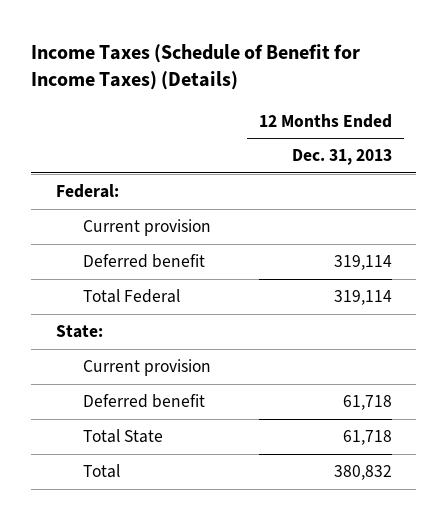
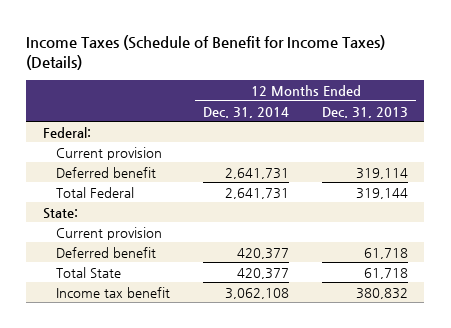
- | 12 Months Ended Dec. 31, 2013
+ | 12 Months Ended Dec. 31, 2014 | 12 Months Ended Dec. 31, 2013
- Total Federal | 319,114
+ Total Federal | 2,641,731 | 319,144
- Total | 380,832
+ Income tax benefit | 3,062,108 | 380,832

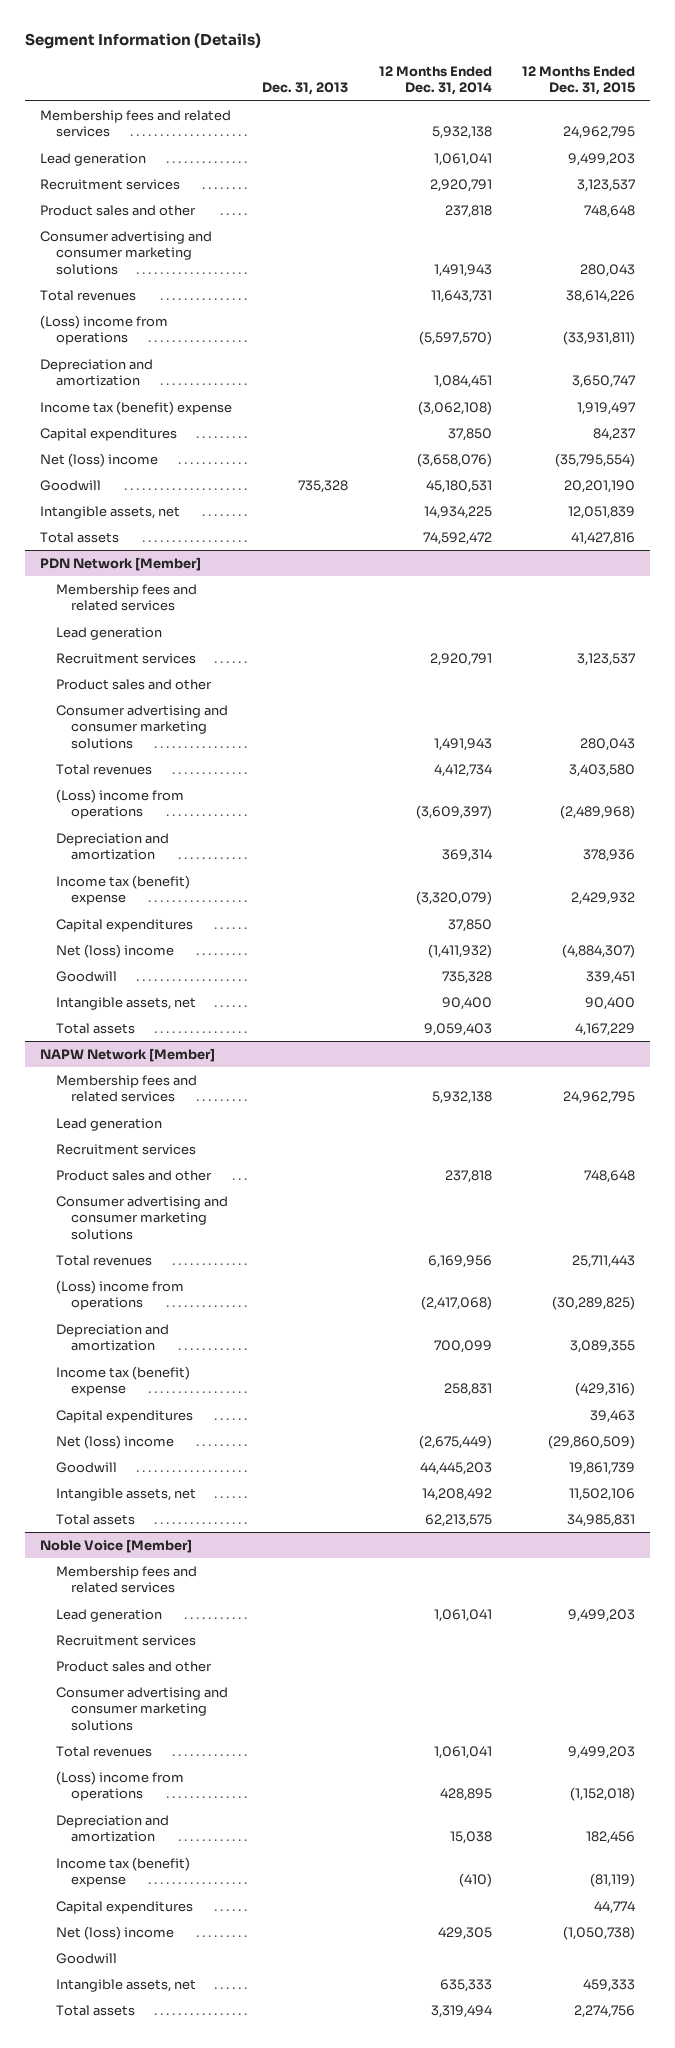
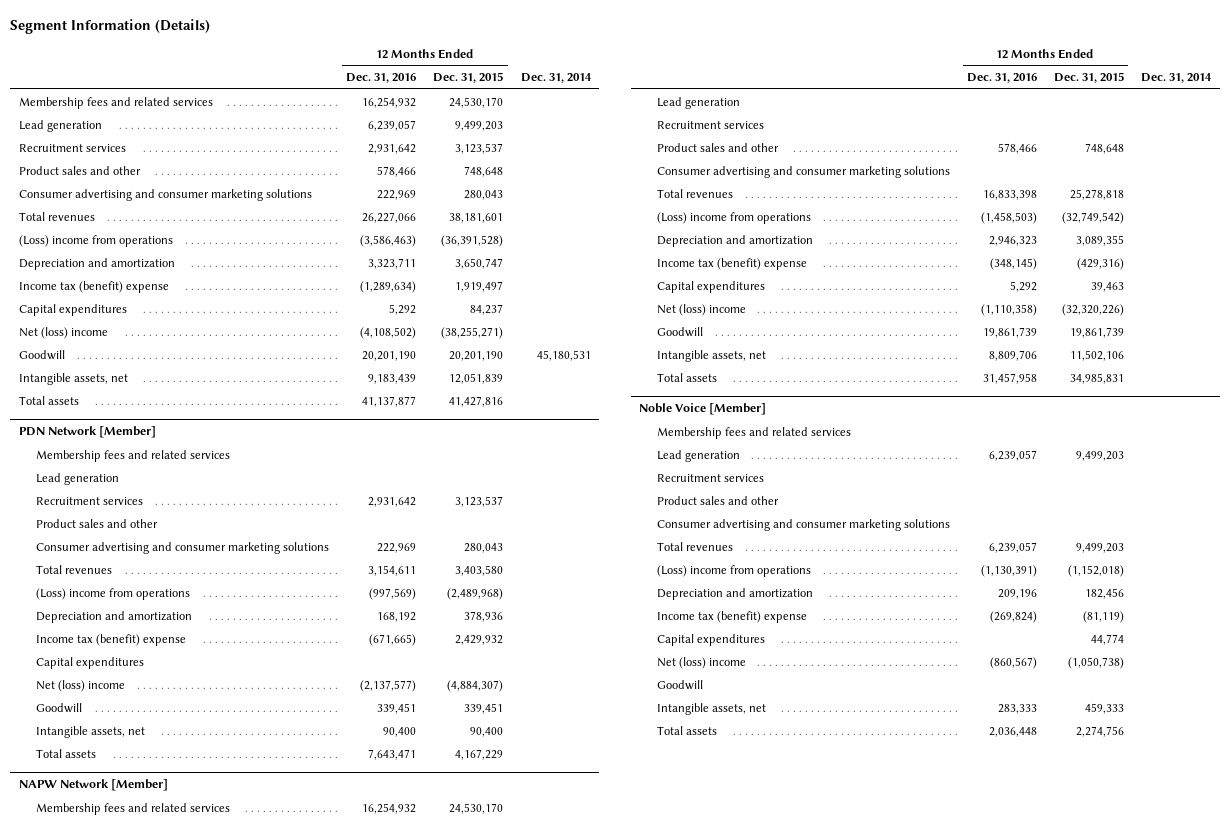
- | Dec. 31, 2013 | 12 Months Ended Dec. 31, 2014 | 12 Months Ended Dec. 31, 2015
+ | 12 Months Ended Dec. 31, 2016 | 12 Months Ended Dec. 31, 2015 | Dec. 31, 2014
- Membership fees and related services | | 5,932,138 | 24,962,795
+ Membership fees and related services | 16,254,932 | 24,530,170 |
- Total revenues | | 11,643,731 | 38,614,226
- (Loss) income from operations | | (5,597,570) | (33,931,811)
+ Total revenues | 26,227,066 | 38,181,601 |
+ (Loss) income from operations | (3,586,463) | (36,391,528) |
- Net (loss) income | | (3,658,076) | (35,795,554)
+ Net (loss) income | (4,108,502) | (38,255,271) |
@ NAPW Network [Member]
- Membership fees and related services | | 5,932,138 | 24,962,795
+ Membership fees and related services | 16,254,932 | 24,530,170 |
- Total revenues | | 6,169,956 | 25,711,443
- (Loss) income from operations | | (2,417,068) | (30,289,825)
+ Total revenues | 16,833,398 | 25,278,818 |
+ (Loss) income from operations | (1,458,503) | (32,749,542) |
- Net (loss) income | | (2,675,449) | (29,860,509)
+ Net (loss) income | (1,110,358) | (32,320,226) |

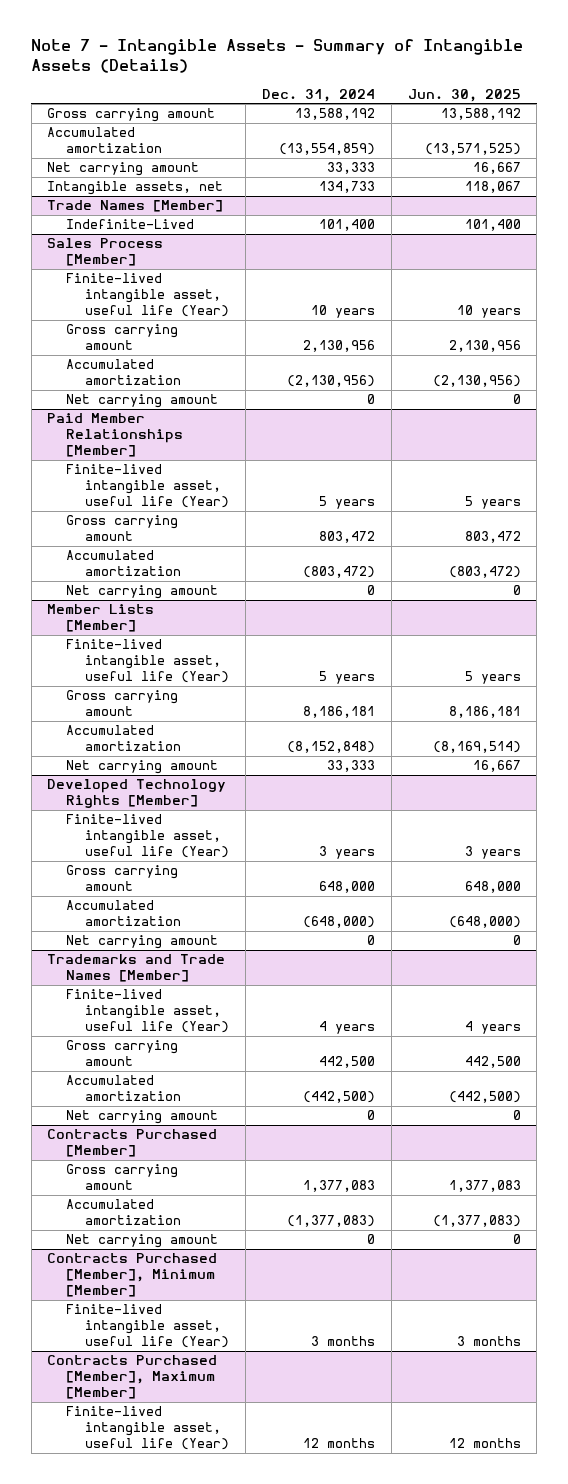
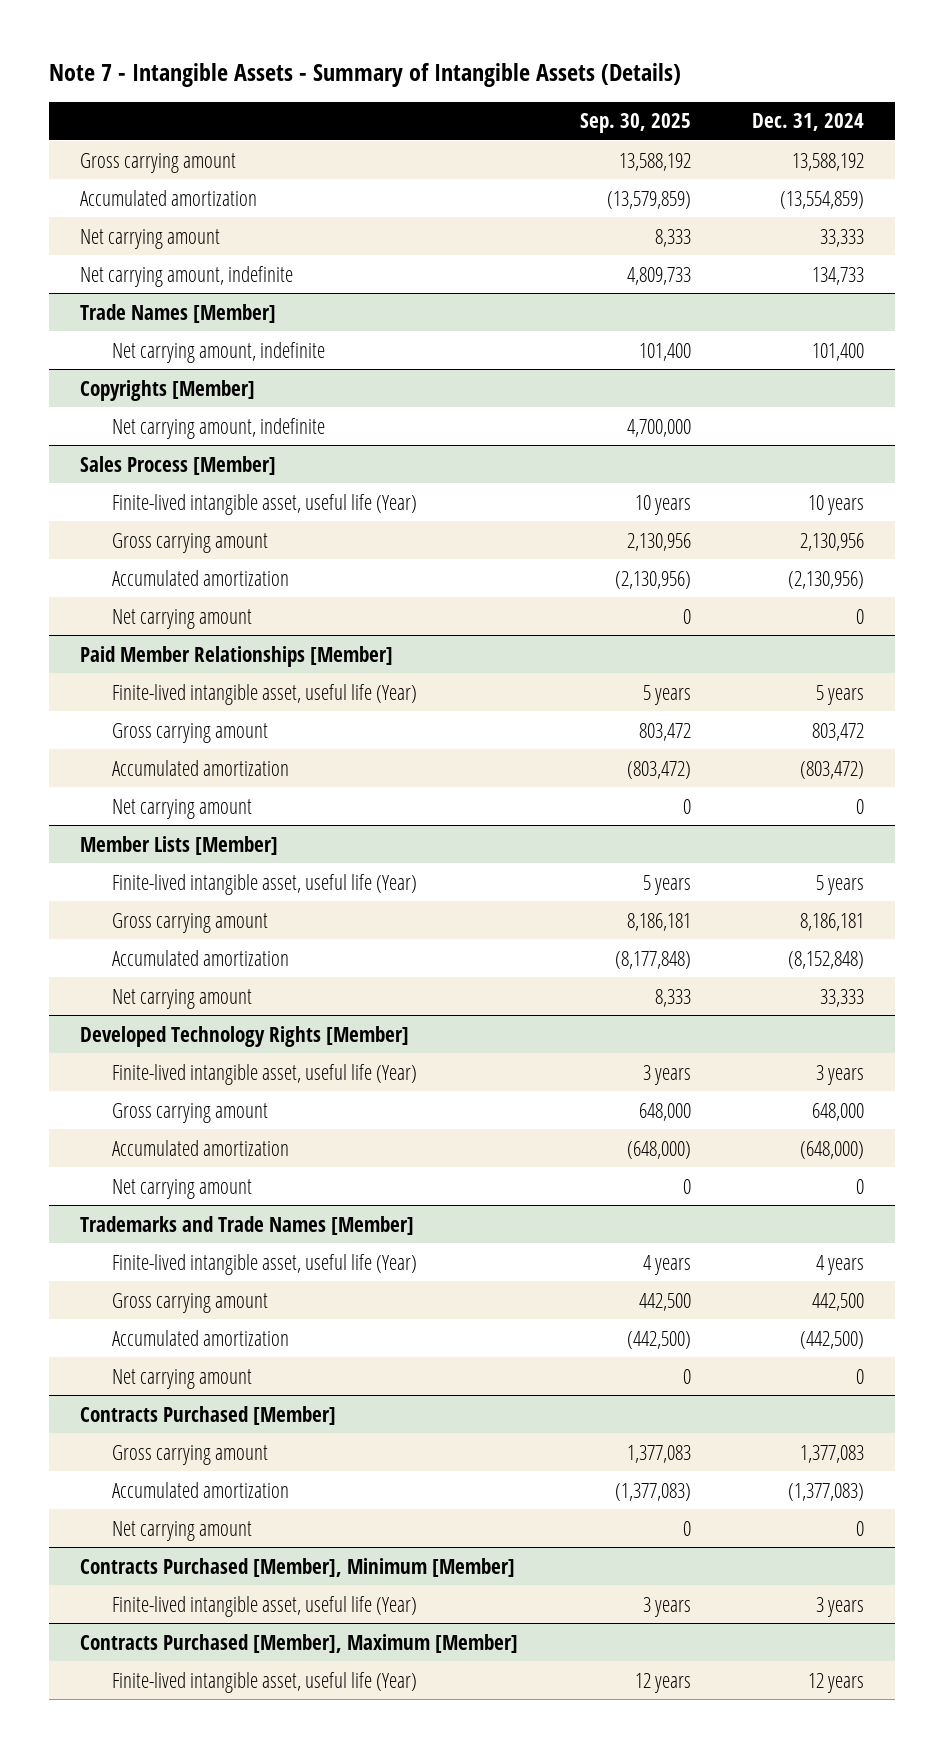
- | Dec. 31, 2024 | Jun. 30, 2025
+ | Sep. 30, 2025 | Dec. 31, 2024
- Intangible assets, net | 134,733 | 118,067
+ Net carrying amount, indefinite | 4,809,733 | 134,733
@ Trade Names [Member]
- Indefinite-Lived | 101,400 | 101,400
+ Net carrying amount, indefinite | 101,400 | 101,400
+ Copyrights [Member]
+ Net carrying amount, indefinite | 4,700,000 |
@ Contracts Purchased [Member], Minimum [Member]
- Finite-lived intangible asset, useful life (Year) | 3 months | 3 months
+ Finite-lived intangible asset, useful life (Year) | 3 years | 3 years
@ Contracts Purchased [Member], Maximum [Member]
- Finite-lived intangible asset, useful life (Year) | 12 months | 12 months
+ Finite-lived intangible asset, useful life (Year) | 12 years | 12 years

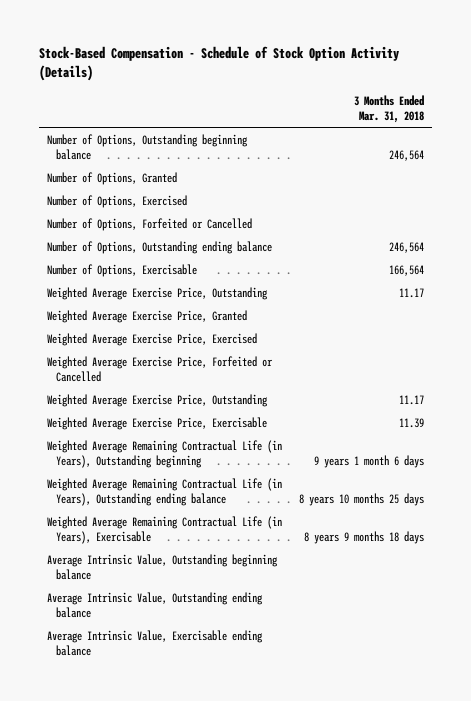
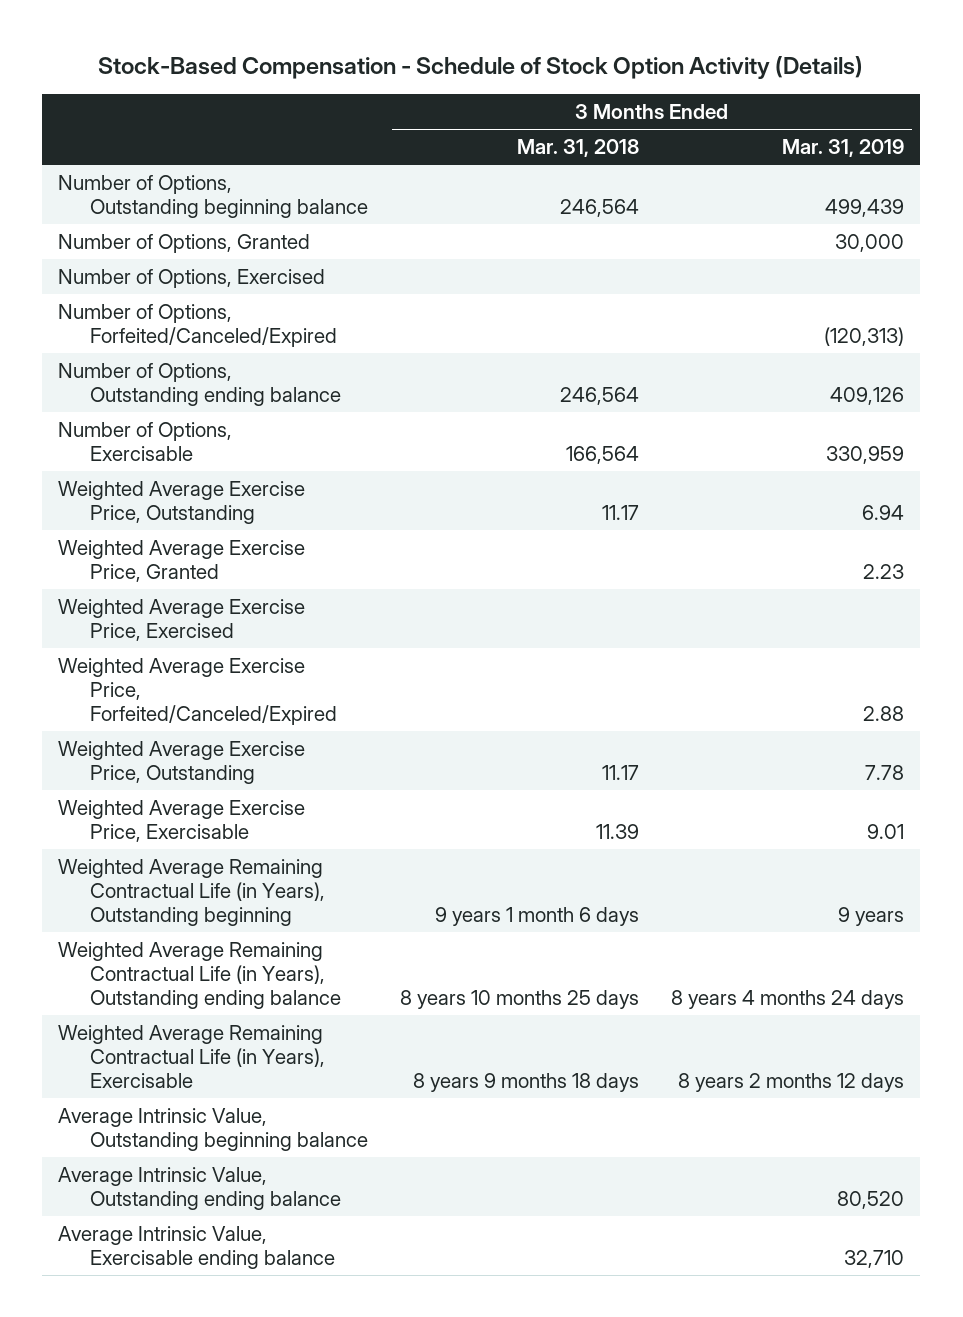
- | 3 Months Ended Mar. 31, 2018
+ | 3 Months Ended Mar. 31, 2018 | 3 Months Ended Mar. 31, 2019
- Number of Options, Forfeited or Cancelled
+ Number of Options, Forfeited/Canceled/Expired | | (120,313)
- Weighted Average Exercise Price, Forfeited or Cancelled
+ Weighted Average Exercise Price, Forfeited/Canceled/Expired | | 2.88

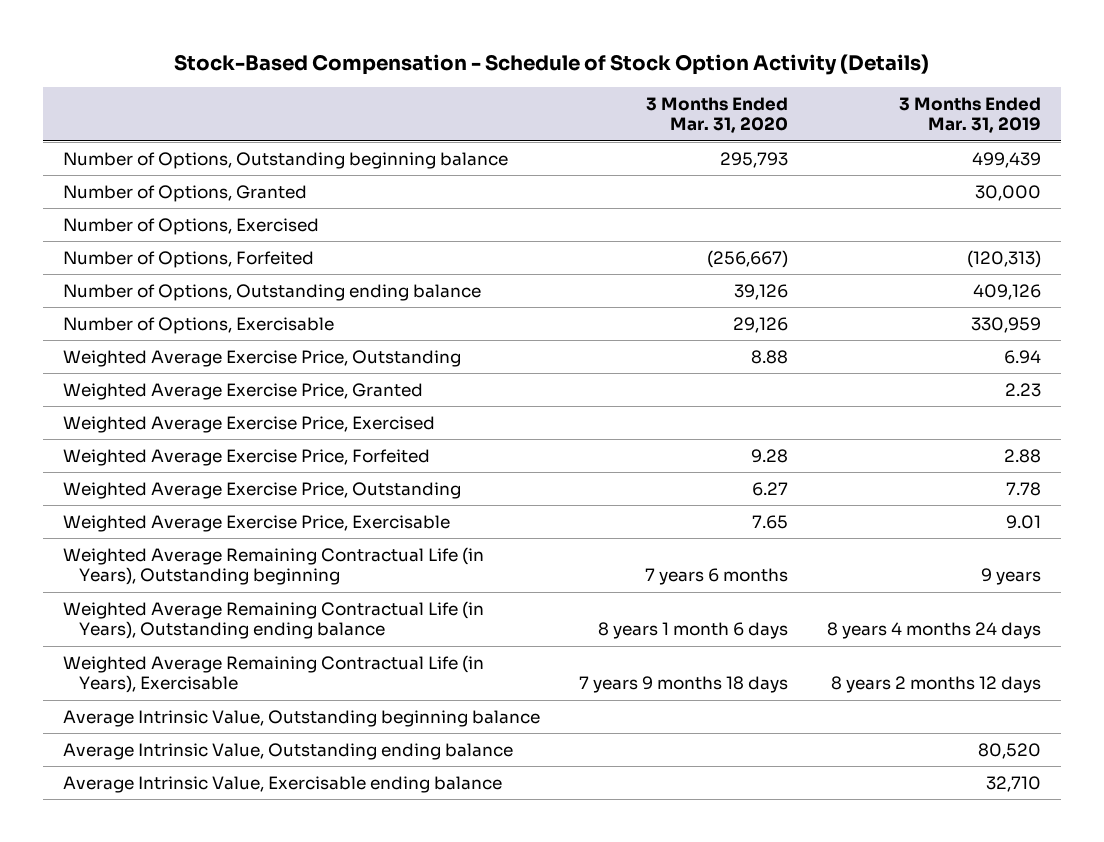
- | 3 Months Ended Mar. 31, 2018 | 3 Months Ended Mar. 31, 2019
+ | 3 Months Ended Mar. 31, 2020 | 3 Months Ended Mar. 31, 2019
- Number of Options, Forfeited/Canceled/Expired | | (120,313)
+ Number of Options, Forfeited | (256,667) | (120,313)
- Weighted Average Exercise Price, Forfeited/Canceled/Expired | | 2.88
+ Weighted Average Exercise Price, Forfeited | 9.28 | 2.88

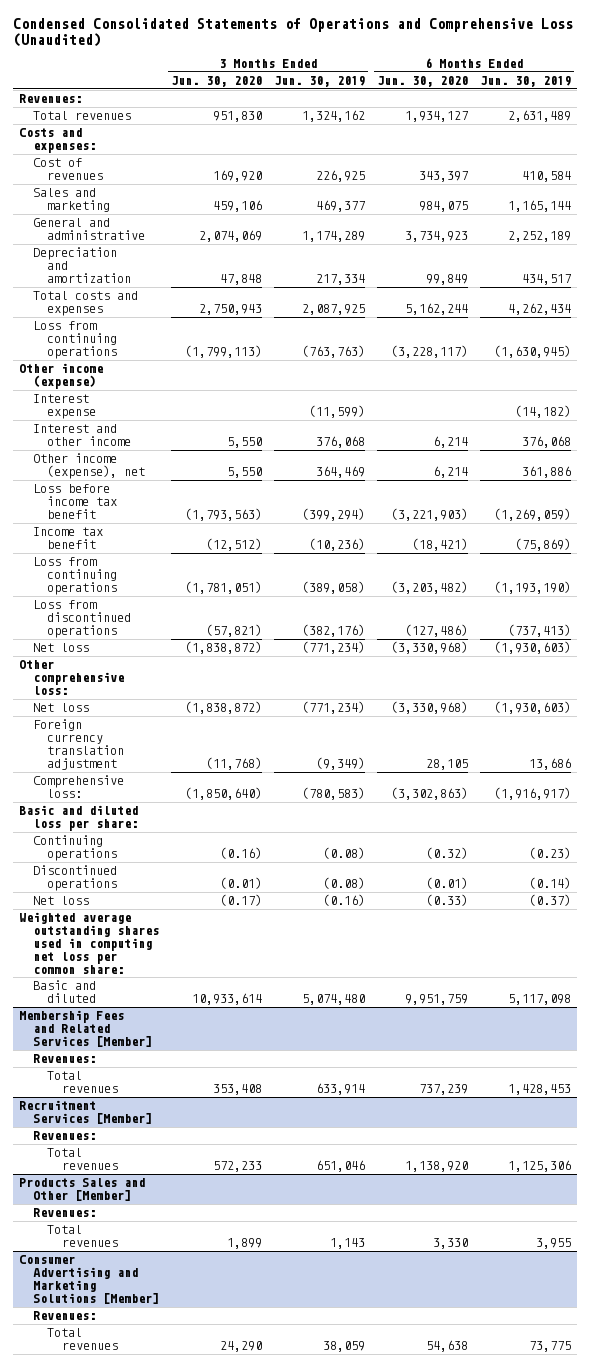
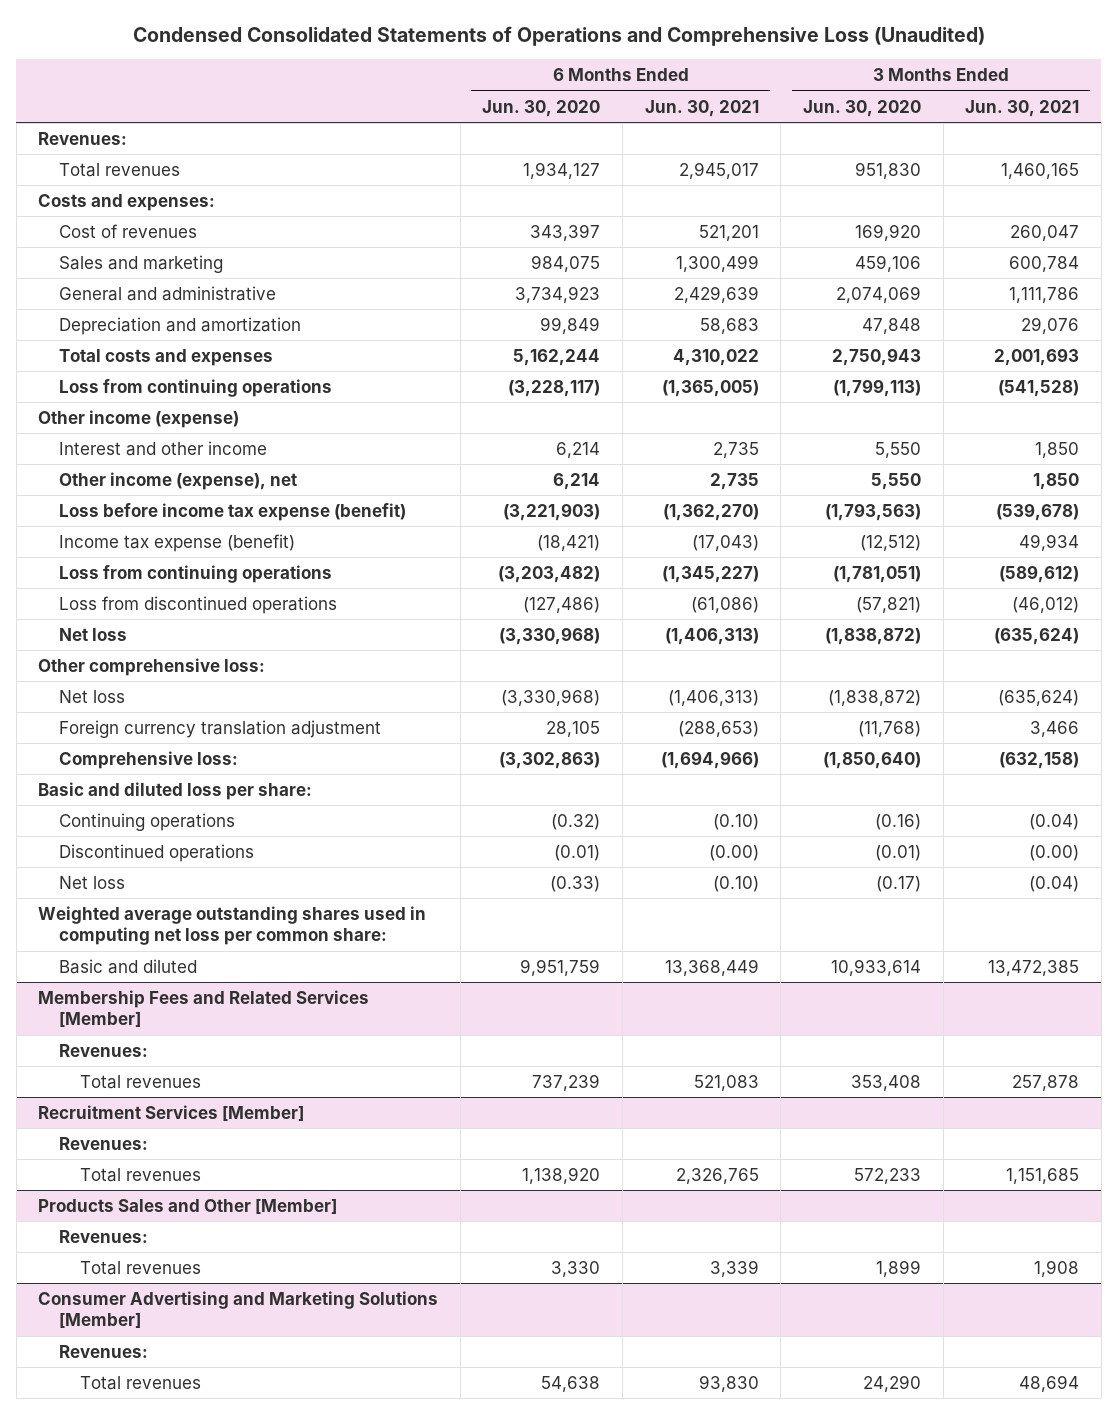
- | 3 Months Ended Jun. 30, 2020 | 3 Months Ended Jun. 30, 2019 | 6 Months Ended Jun. 30, 2020 | 6 Months Ended Jun. 30, 2019
+ | 6 Months Ended Jun. 30, 2020 | 6 Months Ended Jun. 30, 2021 | 3 Months Ended Jun. 30, 2020 | 3 Months Ended Jun. 30, 2021
- Interest expense | | (11,599) | | (14,182)
- Loss before income tax benefit | (1,793,563) | (399,294) | (3,221,903) | (1,269,059)
- Income tax benefit | (12,512) | (10,236) | (18,421) | (75,869)
+ Loss before income tax expense (benefit) | (3,221,903) | (1,362,270) | (1,793,563) | (539,678)
+ Income tax expense (benefit) | (18,421) | (17,043) | (12,512) | 49,934

